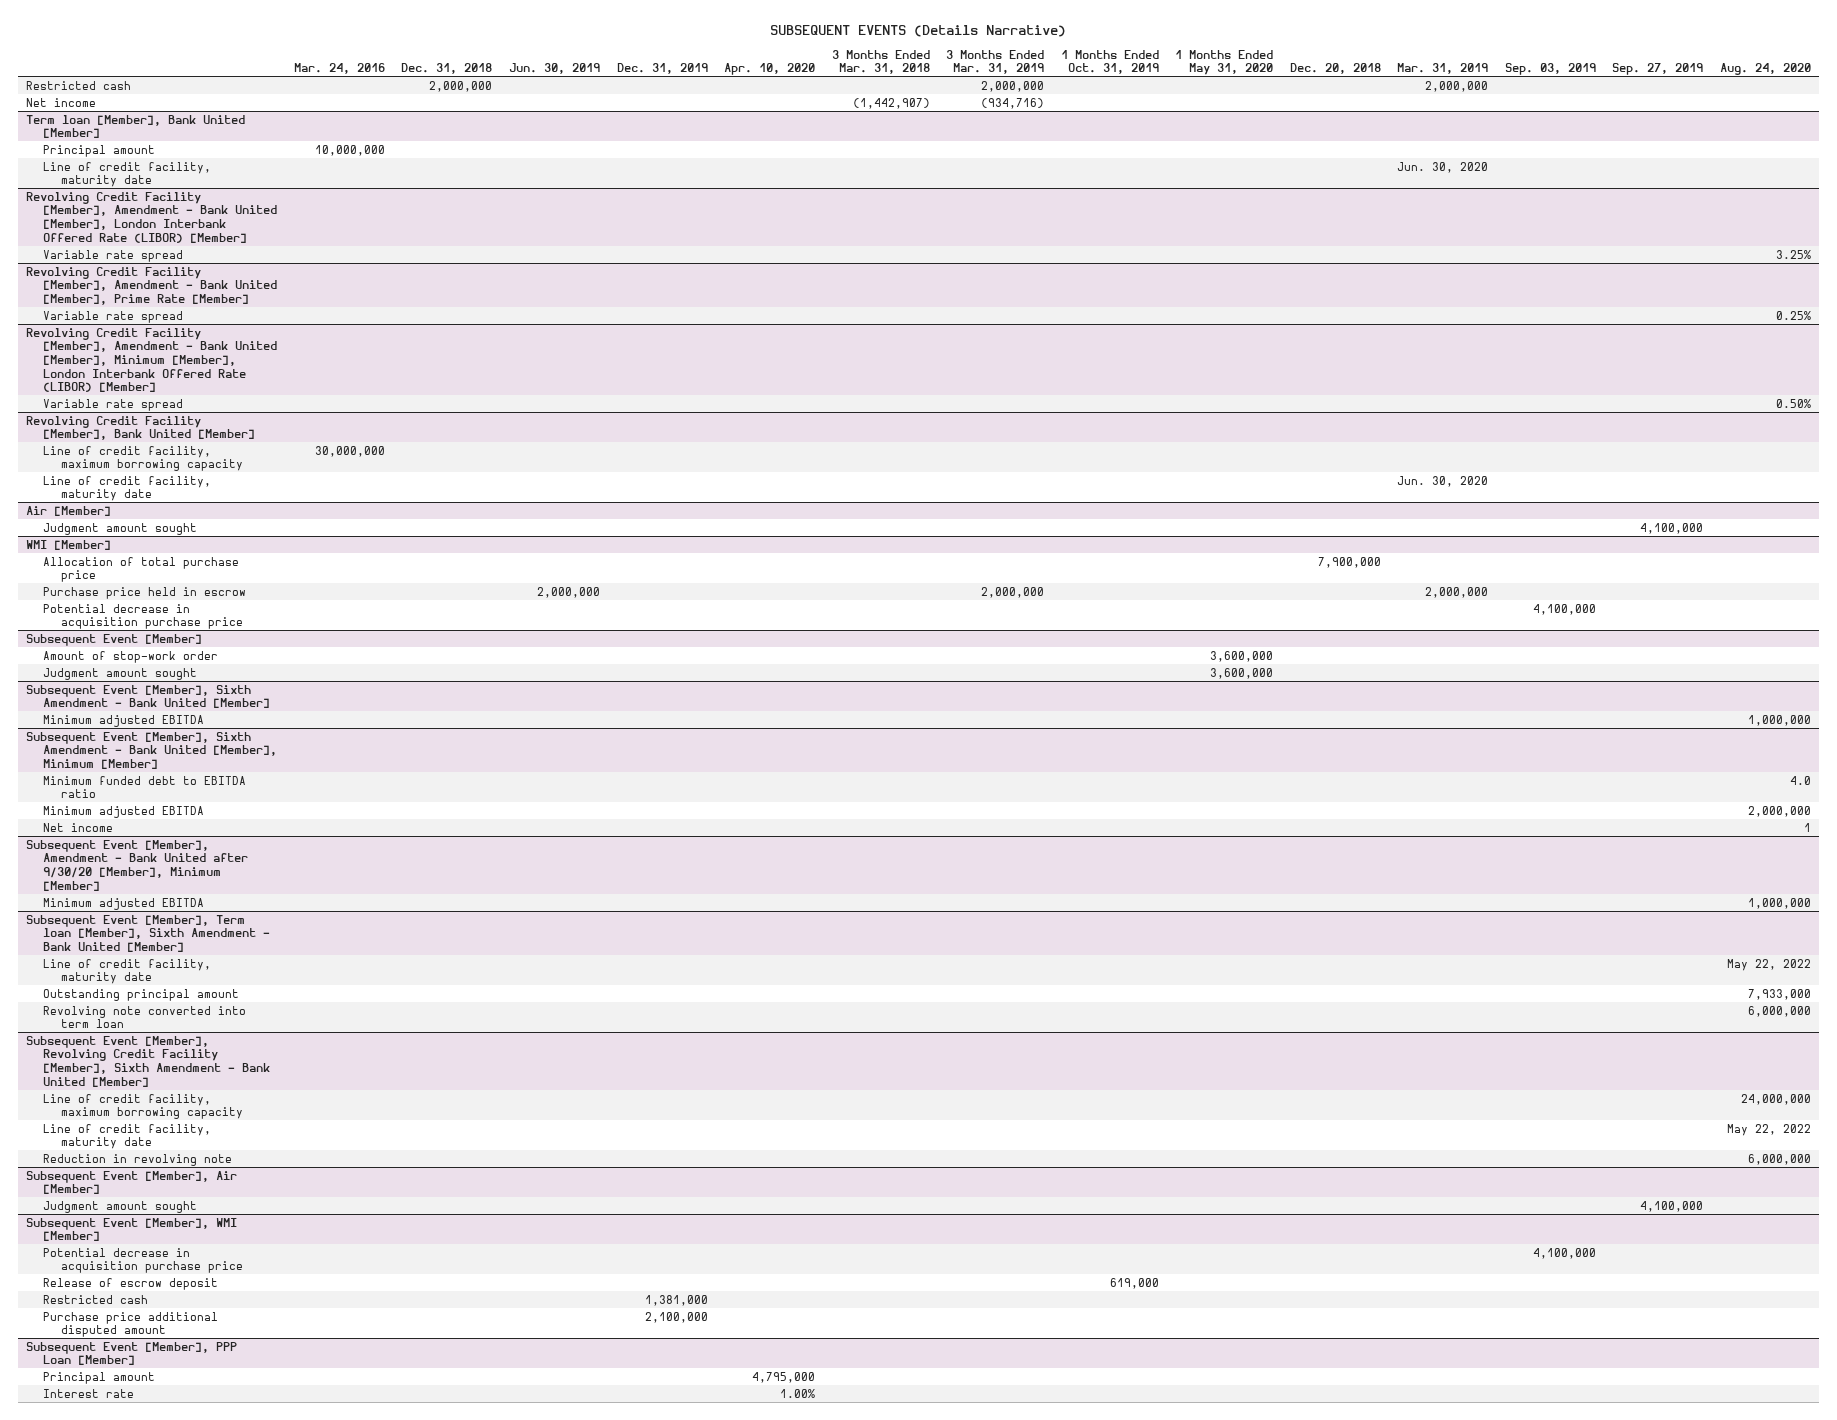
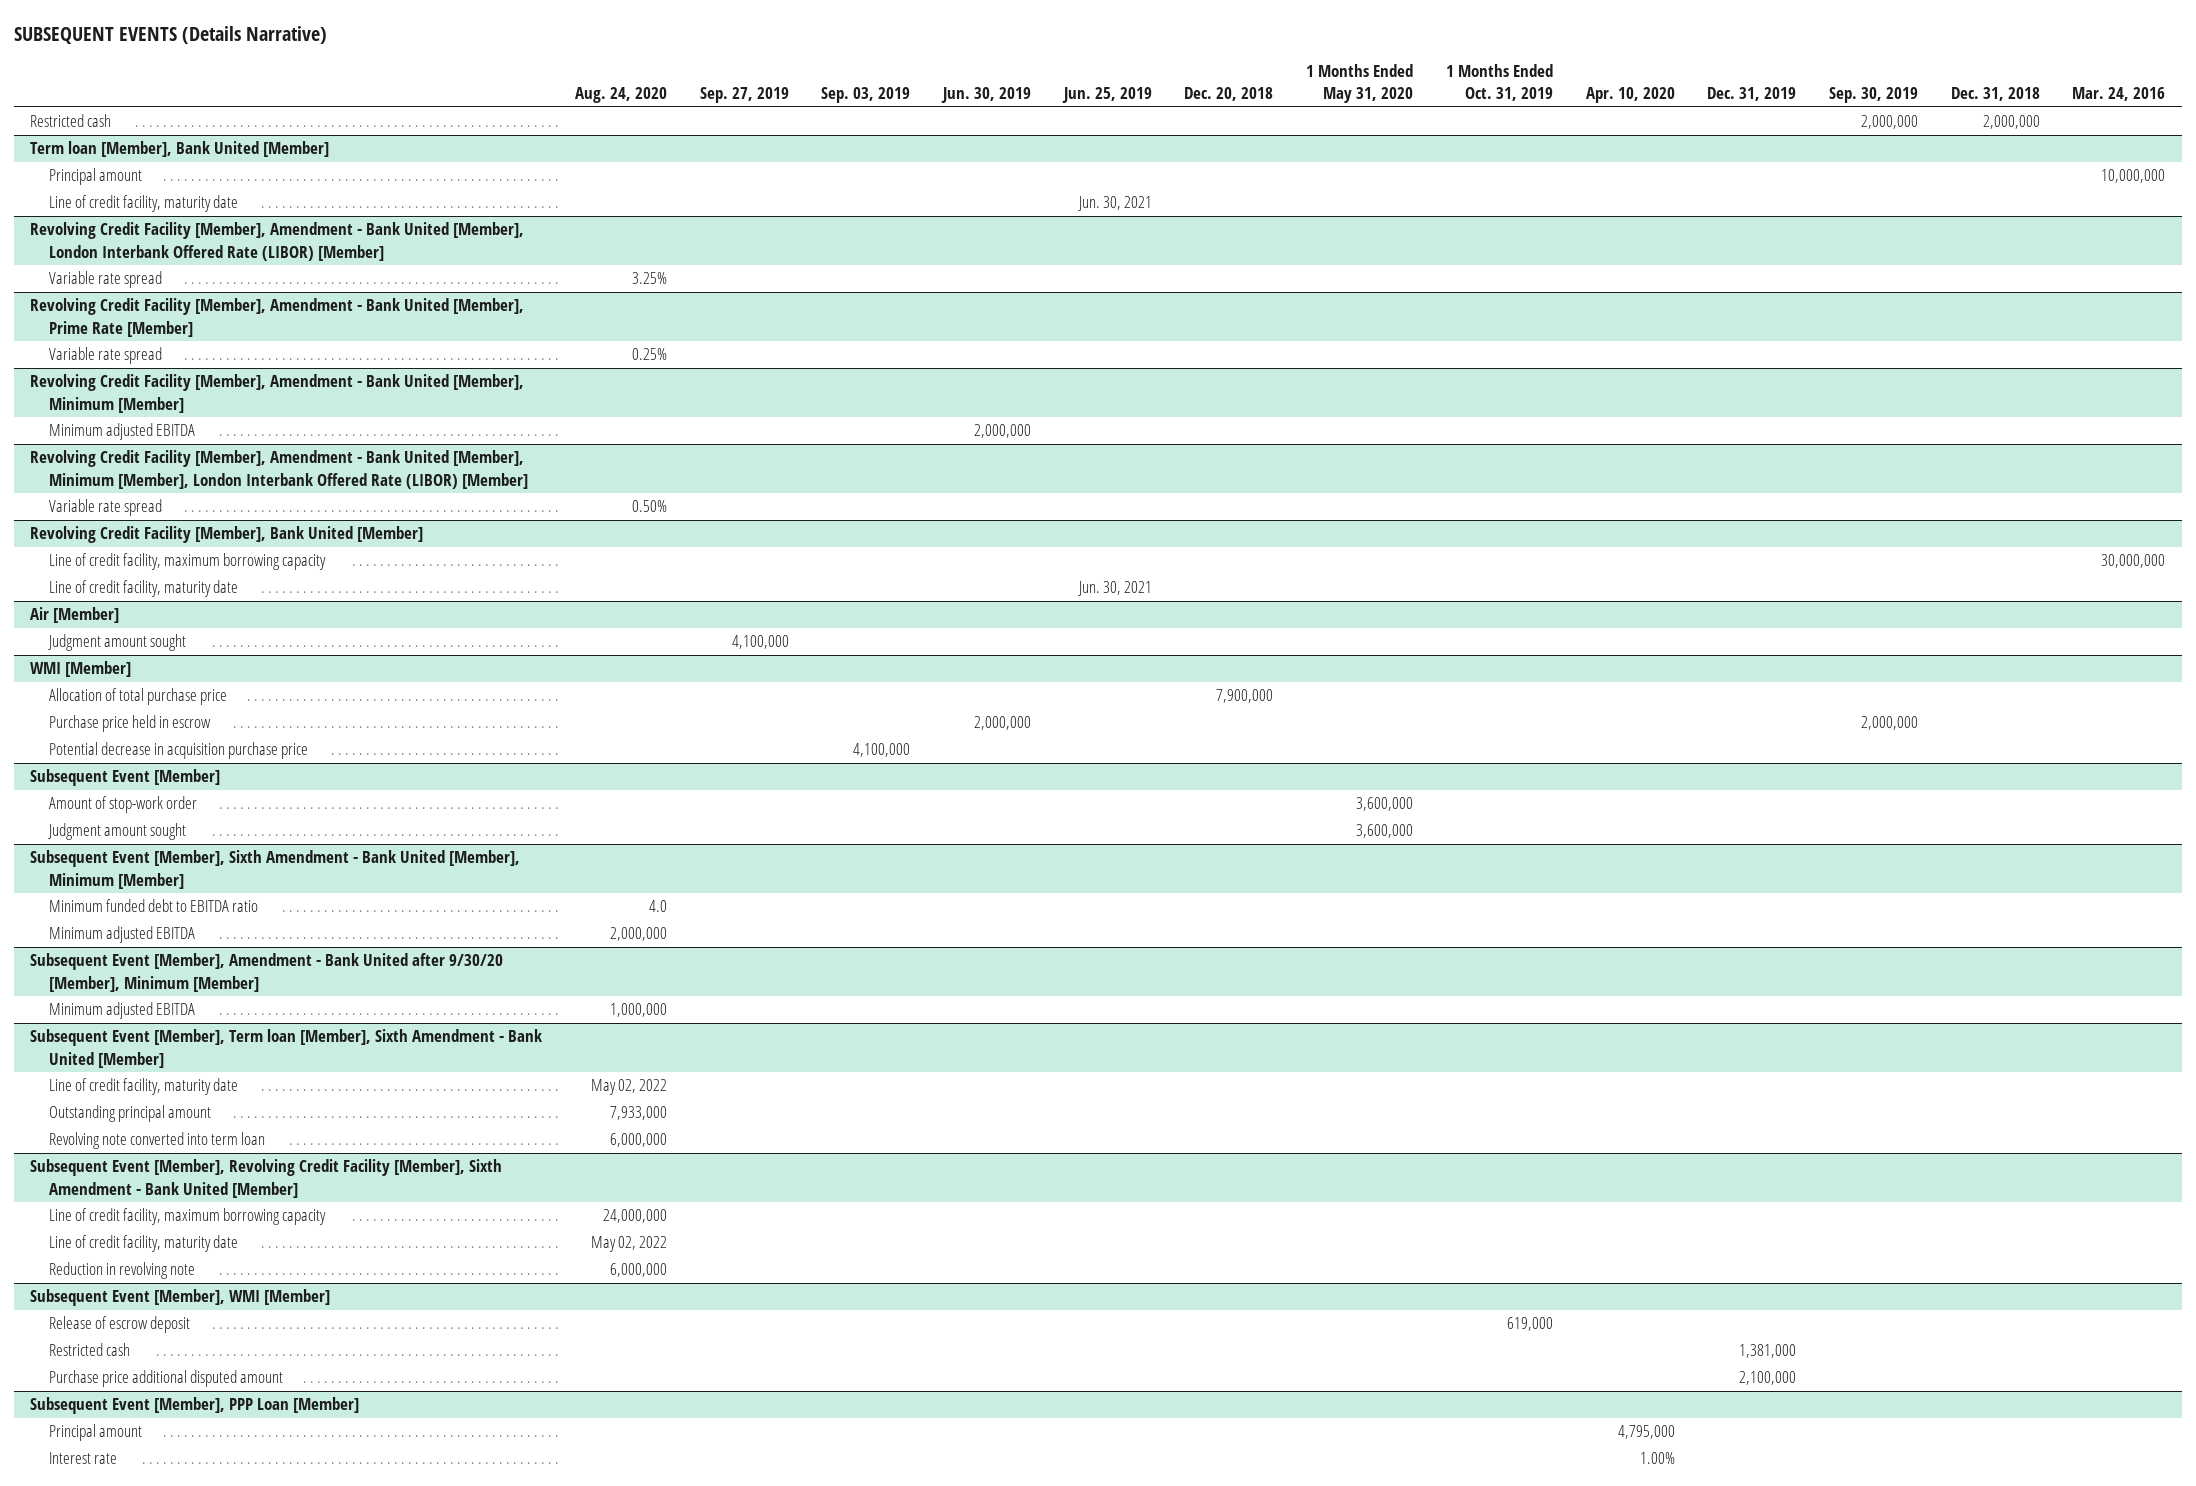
- | Mar. 24, 2016 | Dec. 31, 2018 | Jun. 30, 2019 | Dec. 31, 2019 | Apr. 10, 2020 | 3 Months Ended Mar. 31, 2018 | 3 Months Ended Mar. 31, 2019 | 1 Months Ended Oct. 31, 2019 | 1 Months Ended May 31, 2020 | Dec. 20, 2018 | Mar. 31, 2019 | Sep. 03, 2019 | Sep. 27, 2019 | Aug. 24, 2020
+ | Aug. 24, 2020 | Sep. 27, 2019 | Sep. 03, 2019 | Jun. 30, 2019 | Jun. 25, 2019 | Dec. 20, 2018 | 1 Months Ended May 31, 2020 | 1 Months Ended Oct. 31, 2019 | Apr. 10, 2020 | Dec. 31, 2019 | Sep. 30, 2019 | Dec. 31, 2018 | Mar. 24, 2016
- Net income | | | | | | (1,442,907) | (934,716) | | | | | | |
+ Revolving Credit Facility [Member], Amendment - Bank United [Member], Minimum [Member]
+ Minimum adjusted EBITDA | | | | 2,000,000 | | | | | | | | |
- Subsequent Event [Member], Sixth Amendment - Bank United [Member]
- Minimum adjusted EBITDA | | | | | | | | | | | | | | 1,000,000
@ Subsequent Event [Member], Sixth Amendment - Bank United [Member], Minimum [Member]
- Net income | | | | | | | | | | | | | | 1
@ Subsequent Event [Member], Term loan [Member], Sixth Amendment - Bank United [Member]
- Line of credit facility, maturity date | | | | | | | | | | | | | | May 22, 2022
+ Line of credit facility, maturity date | May 02, 2022 | | | | | | | | | | | |
@ Subsequent Event [Member], Revolving Credit Facility [Member], Sixth Amendment - Bank United [Member]
- Line of credit facility, maturity date | | | | | | | | | | | | | | May 22, 2022
+ Line of credit facility, maturity date | May 02, 2022 | | | | | | | | | | | |
- Subsequent Event [Member], Air [Member]
- Judgment amount sought | | | | | | | | | | | | | 4,100,000 |
@ Subsequent Event [Member], WMI [Member]
- Potential decrease in acquisition purchase price | | | | | | | | | | | | 4,100,000 | |

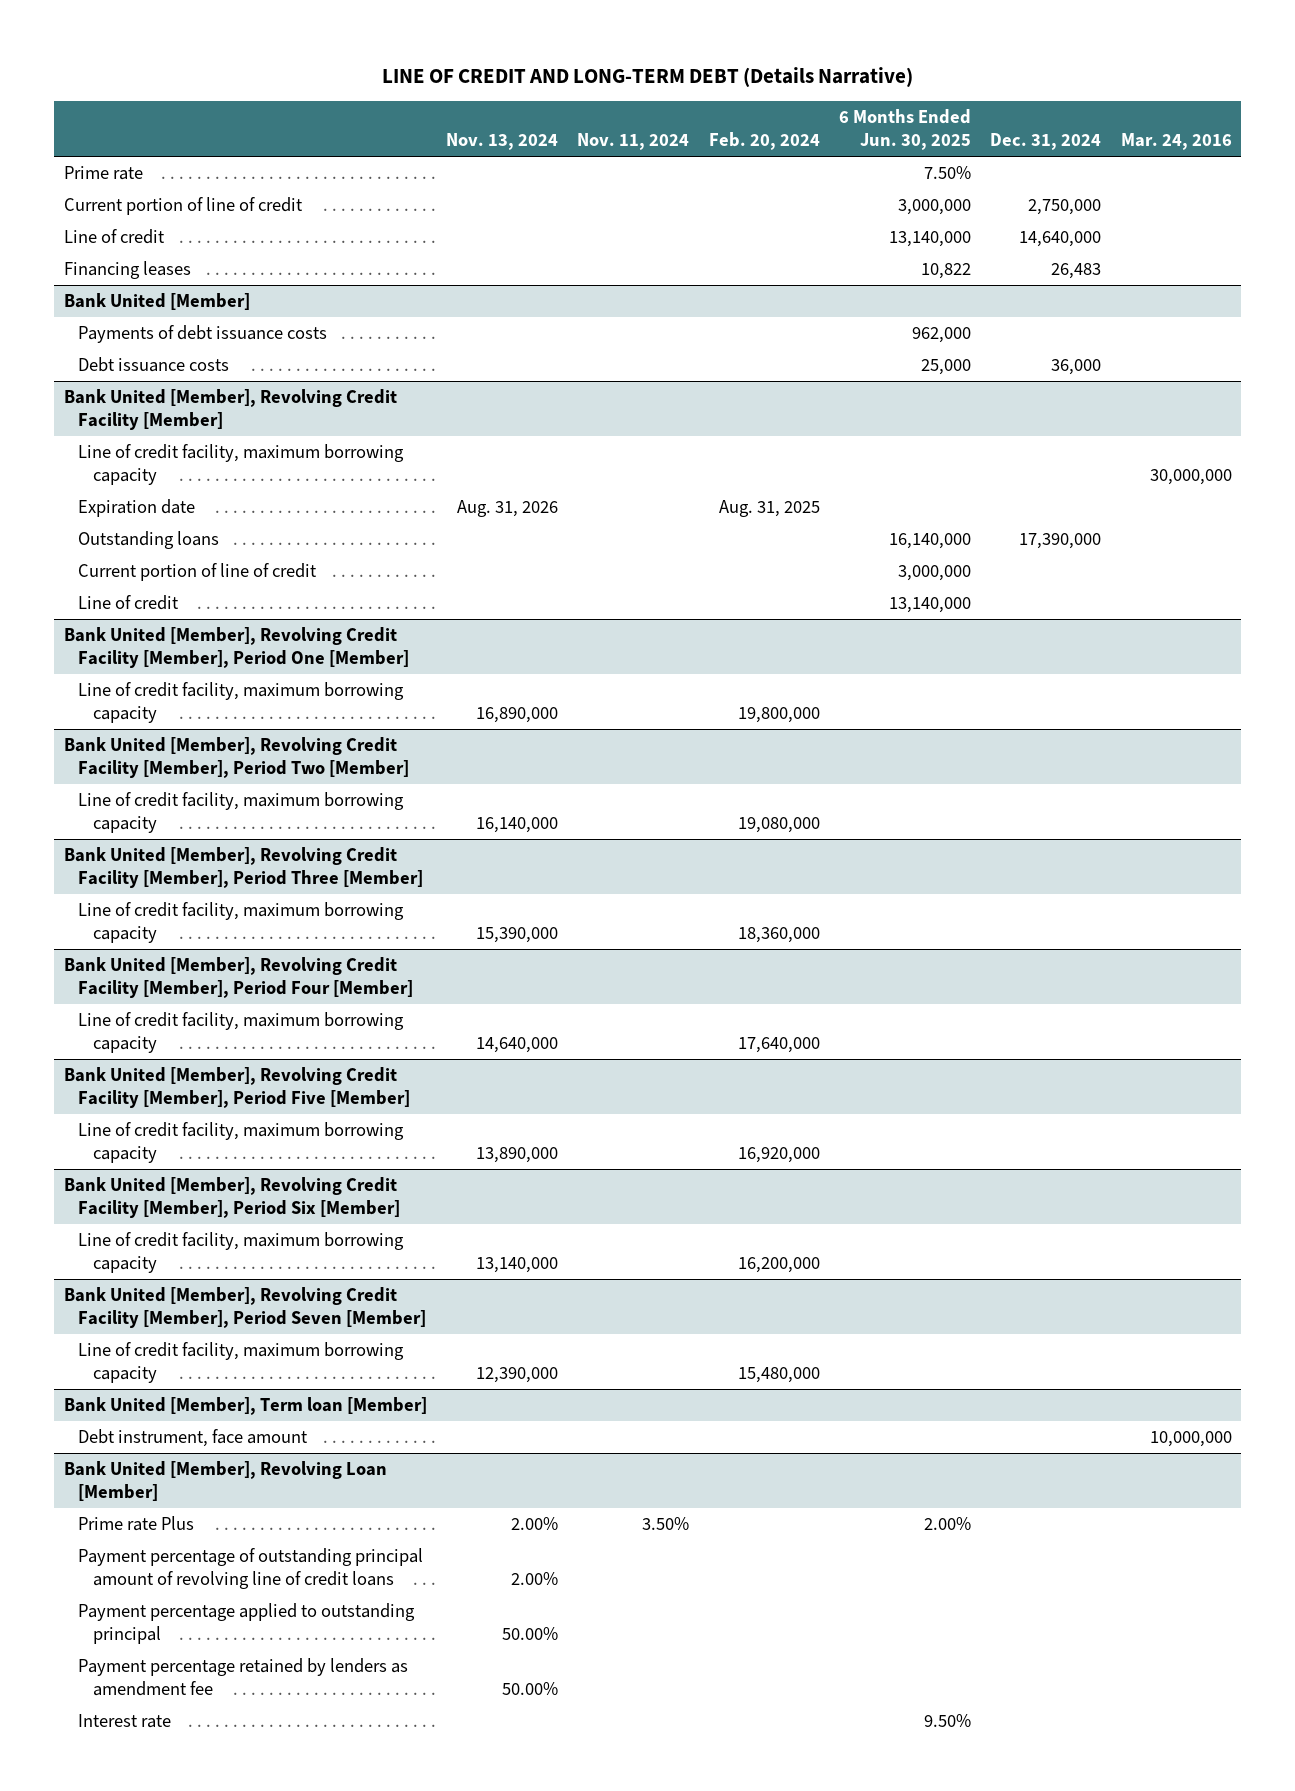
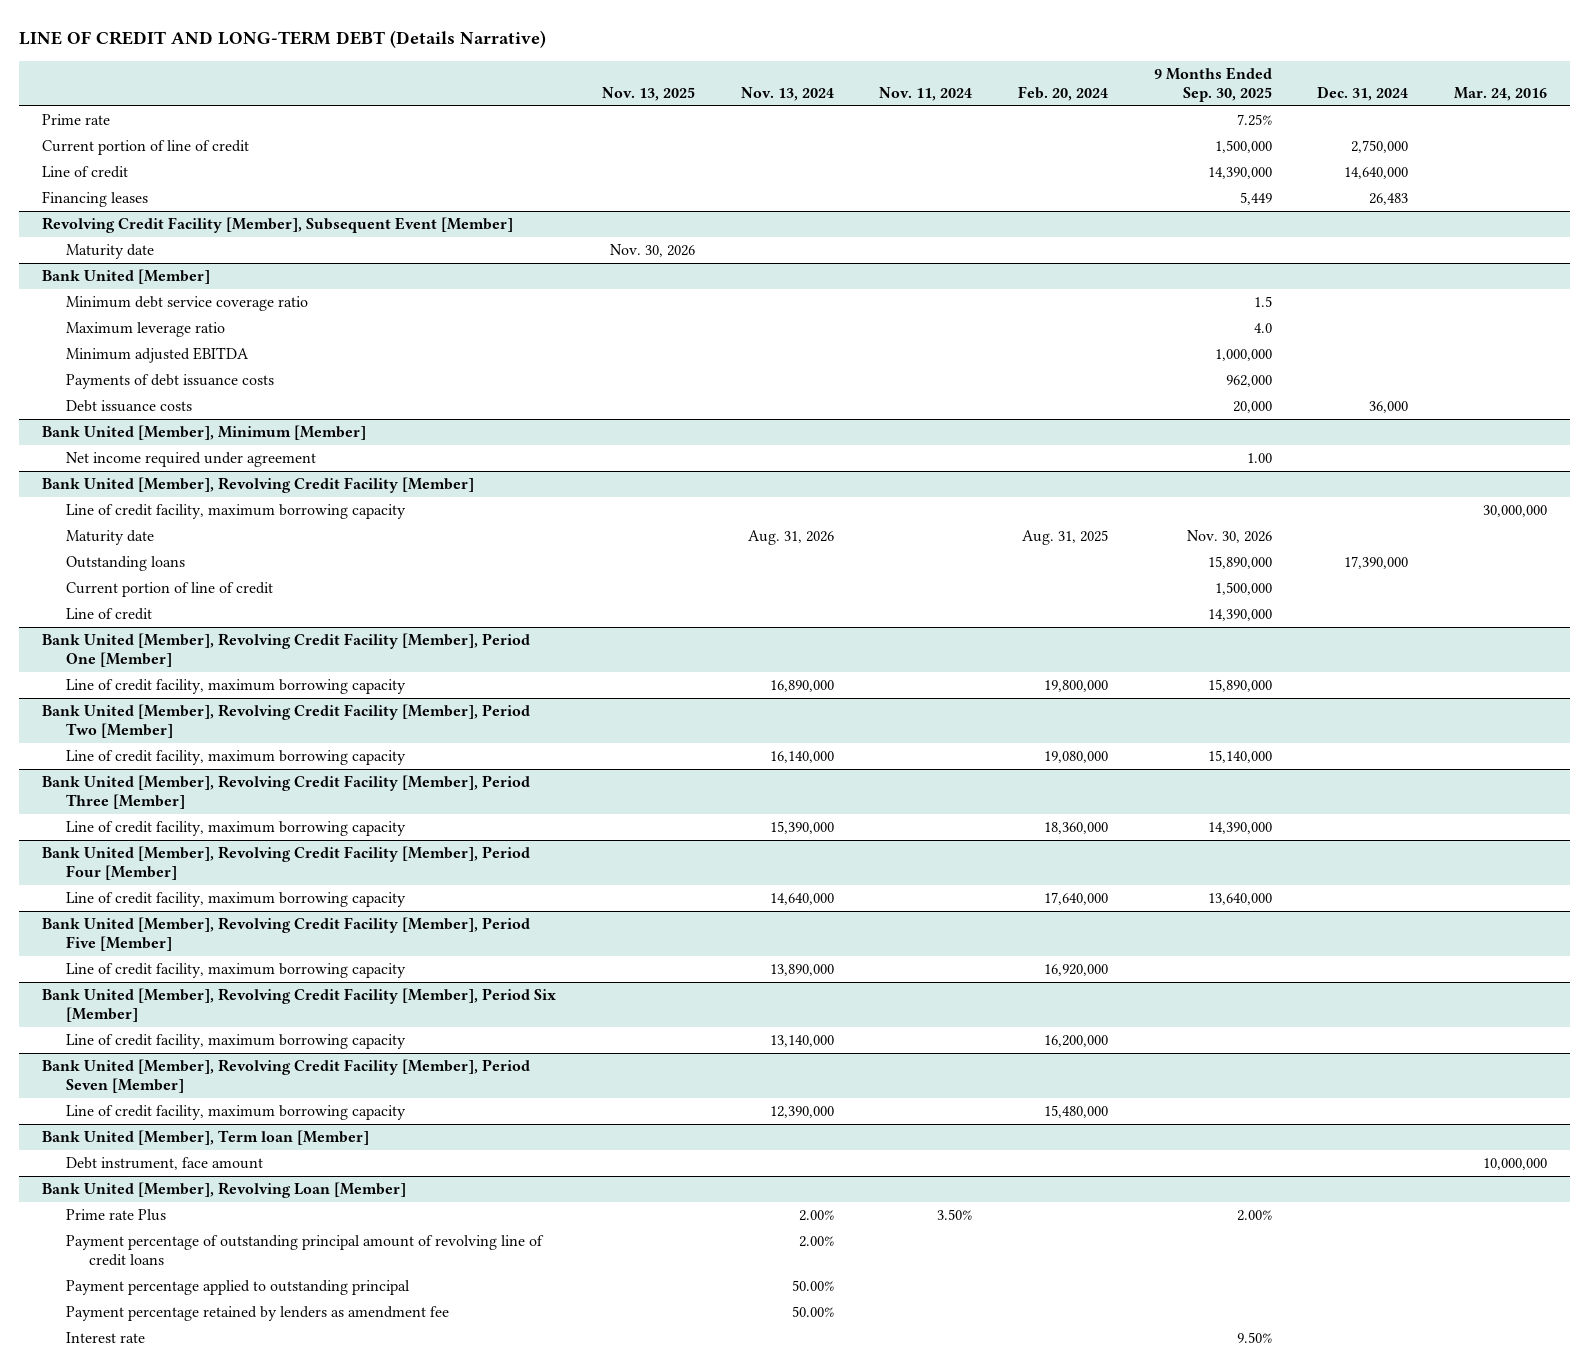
- | Nov. 13, 2024 | Nov. 11, 2024 | Feb. 20, 2024 | 6 Months Ended Jun. 30, 2025 | Dec. 31, 2024 | Mar. 24, 2016
+ | Nov. 13, 2025 | Nov. 13, 2024 | Nov. 11, 2024 | Feb. 20, 2024 | 9 Months Ended Sep. 30, 2025 | Dec. 31, 2024 | Mar. 24, 2016
+ Revolving Credit Facility [Member], Subsequent Event [Member]
+ Maturity date | Nov. 30, 2026 | | | | | |
@ Bank United [Member]
+ Minimum debt service coverage ratio | | | | | 1.5 | |
+ Maximum leverage ratio | | | | | 4.0 | |
+ Minimum adjusted EBITDA | | | | | 1,000,000 | |
+ Bank United [Member], Minimum [Member]
+ Net income required under agreement | | | | | 1.00 | |
@ Bank United [Member], Revolving Credit Facility [Member]
- Expiration date | Aug. 31, 2026 | | Aug. 31, 2025 | | |
+ Maturity date | | Aug. 31, 2026 | | Aug. 31, 2025 | Nov. 30, 2026 | |

